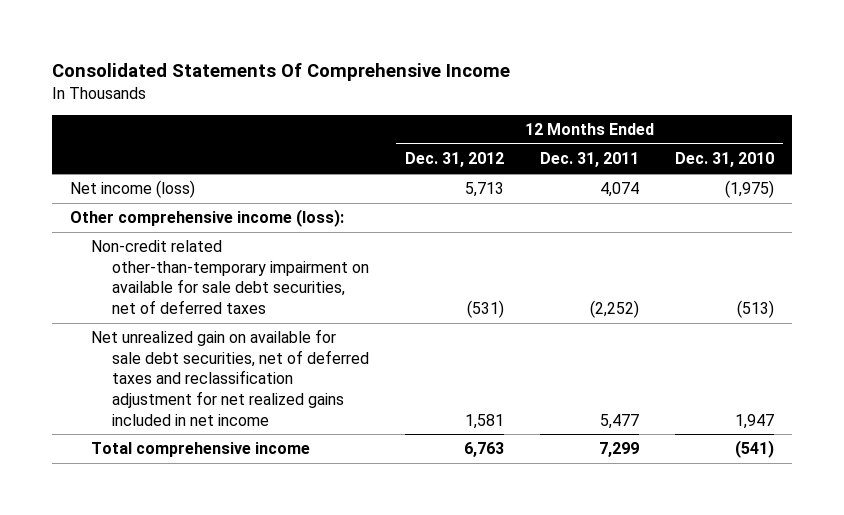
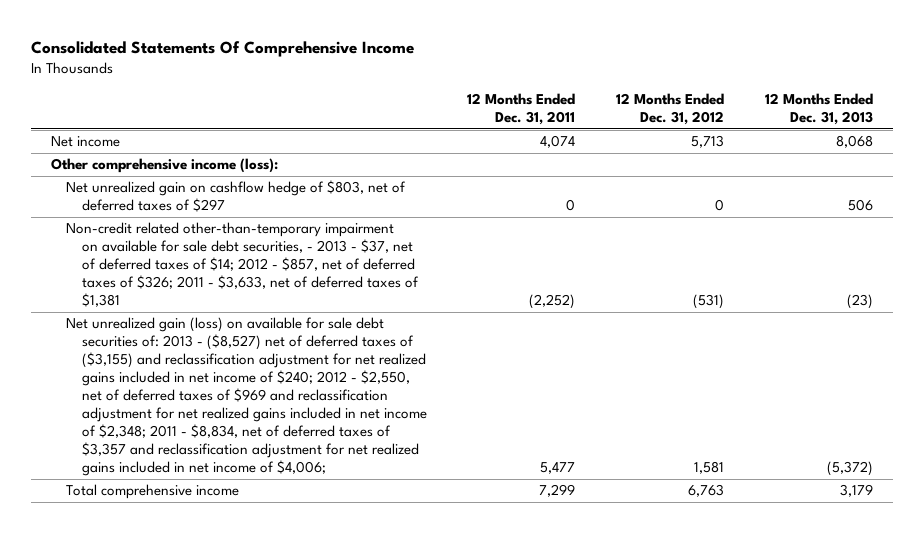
- | 12 Months Ended Dec. 31, 2012 | 12 Months Ended Dec. 31, 2011 | 12 Months Ended Dec. 31, 2010
+ | 12 Months Ended Dec. 31, 2011 | 12 Months Ended Dec. 31, 2012 | 12 Months Ended Dec. 31, 2013
- Net income (loss) | 5,713 | 4,074 | (1,975)
+ Net income | 4,074 | 5,713 | 8,068
- Non-credit related other-than-temporary impairment on available for sale debt securities, net of deferred taxes | (531) | (2,252) | (513)
- Net unrealized gain on available for sale debt securities, net of deferred taxes and reclassification adjustment for net realized gains included in net income | 1,581 | 5,477 | 1,947
+ Net unrealized gain on cashflow hedge of $803, net of deferred taxes of $297 | 0 | 0 | 506
+ Non-credit related other-than-temporary impairment on available for sale debt securities, - 2013 - $37, net of deferred taxes of $14; 2012 - $857, net of deferred taxes of $326; 2011 - $3,633, net of deferred taxes of $1,381 | (2,252) | (531) | (23)
+ Net unrealized gain (loss) on available for sale debt securities of: 2013 - ($8,527) net of deferred taxes of ($3,155) and reclassification adjustment for net realized gains included in net income of $240; 2012 - $2,550, net of deferred taxes of $969 and reclassification adjustment for net realized gains included in net income of $2,348; 2011 - $8,834, net of deferred taxes of $3,357 and reclassification adjustment for net realized gains included in net income of $4,006; | 5,477 | 1,581 | (5,372)

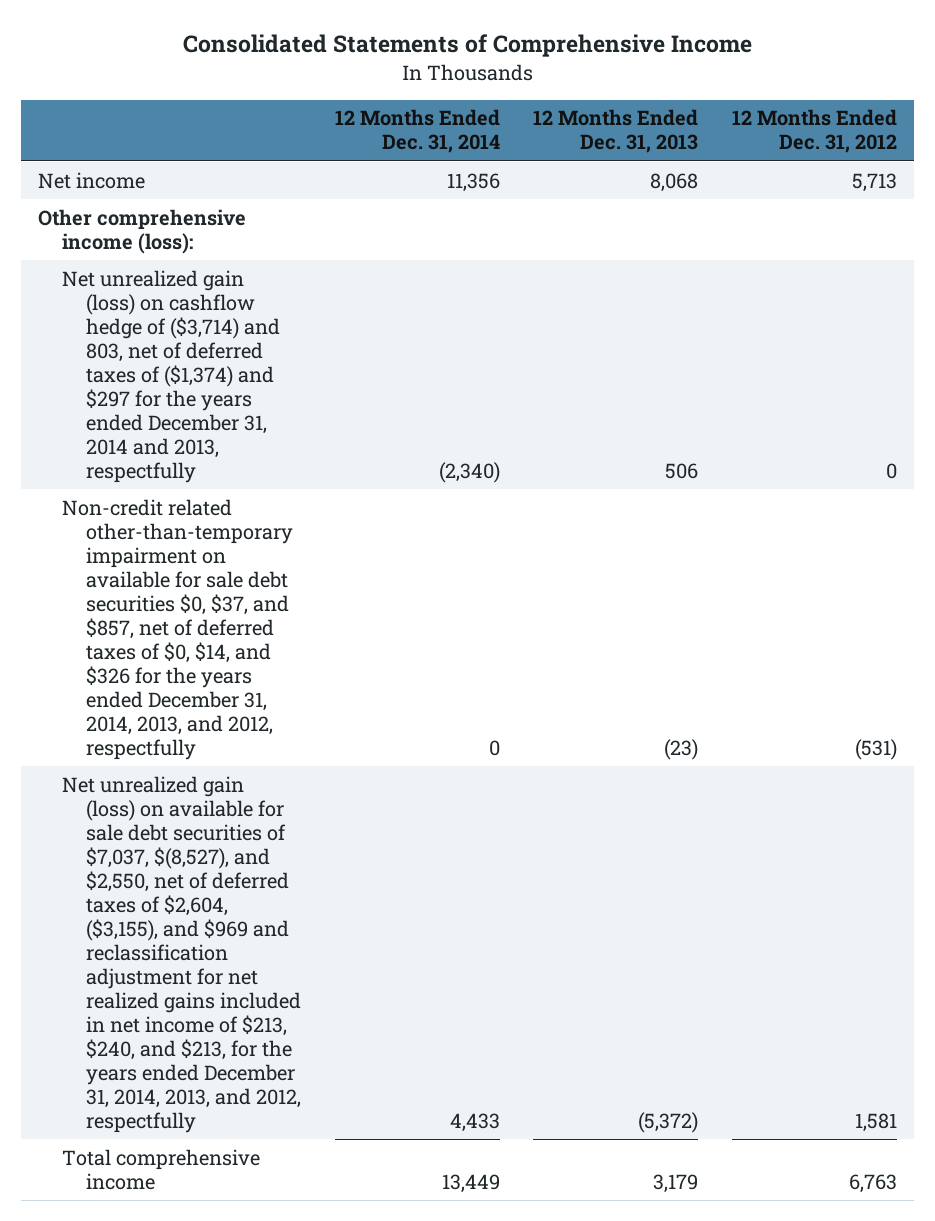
- Consolidated Statements Of Comprehensive Income
+ Consolidated Statements of Comprehensive Income
- | 12 Months Ended Dec. 31, 2011 | 12 Months Ended Dec. 31, 2012 | 12 Months Ended Dec. 31, 2013
+ | 12 Months Ended Dec. 31, 2014 | 12 Months Ended Dec. 31, 2013 | 12 Months Ended Dec. 31, 2012
- Net unrealized gain on cashflow hedge of $803, net of deferred taxes of $297 | 0 | 0 | 506
- Non-credit related other-than-temporary impairment on available for sale debt securities, - 2013 - $37, net of deferred taxes of $14; 2012 - $857, net of deferred taxes of $326; 2011 - $3,633, net of deferred taxes of $1,381 | (2,252) | (531) | (23)
- Net unrealized gain (loss) on available for sale debt securities of: 2013 - ($8,527) net of deferred taxes of ($3,155) and reclassification adjustment for net realized gains included in net income of $240; 2012 - $2,550, net of deferred taxes of $969 and reclassification adjustment for net realized gains included in net income of $2,348; 2011 - $8,834, net of deferred taxes of $3,357 and reclassification adjustment for net realized gains included in net income of $4,006; | 5,477 | 1,581 | (5,372)
+ Net unrealized gain (loss) on cashflow hedge of ($3,714) and 803, net of deferred taxes of ($1,374) and $297 for the years ended December 31, 2014 and 2013, respectfully | (2,340) | 506 | 0
+ Non-credit related other-than-temporary impairment on available for sale debt securities $0, $37, and $857, net of deferred taxes of $0, $14, and $326 for the years ended December 31, 2014, 2013, and 2012, respectfully | 0 | (23) | (531)
+ Net unrealized gain (loss) on available for sale debt securities of $7,037, $(8,527), and $2,550, net of deferred taxes of $2,604, ($3,155), and $969 and reclassification adjustment for net realized gains included in net income of $213, $240, and $213, for the years ended December 31, 2014, 2013, and 2012, respectfully | 4,433 | (5,372) | 1,581

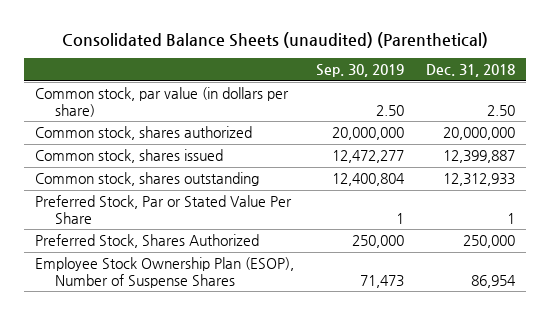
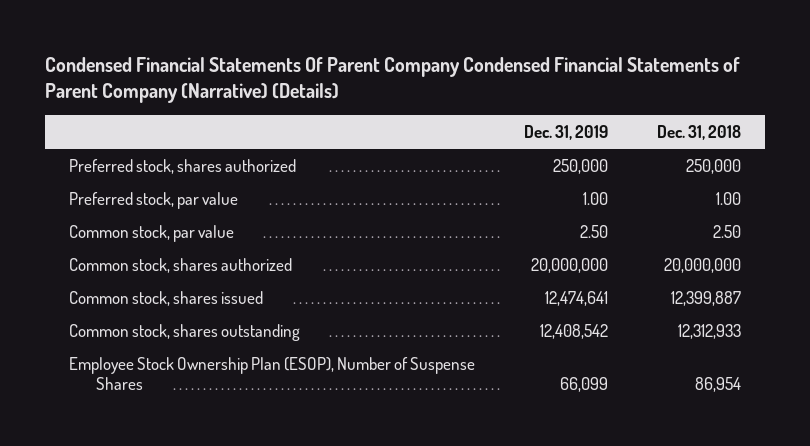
- Consolidated Balance Sheets (unaudited) (Parenthetical)
+ Condensed Financial Statements Of Parent Company Condensed Financial Statements of Parent Company (Narrative) (Details)
- | Sep. 30, 2019 | Dec. 31, 2018
+ | Dec. 31, 2019 | Dec. 31, 2018
- Common stock, par value (in dollars per share) | 2.50 | 2.50
+ Preferred stock, shares authorized | 250,000 | 250,000
+ Preferred stock, par value | 1.00 | 1.00
+ Common stock, par value | 2.50 | 2.50
- Preferred Stock, Par or Stated Value Per Share | 1 | 1
- Preferred Stock, Shares Authorized | 250,000 | 250,000

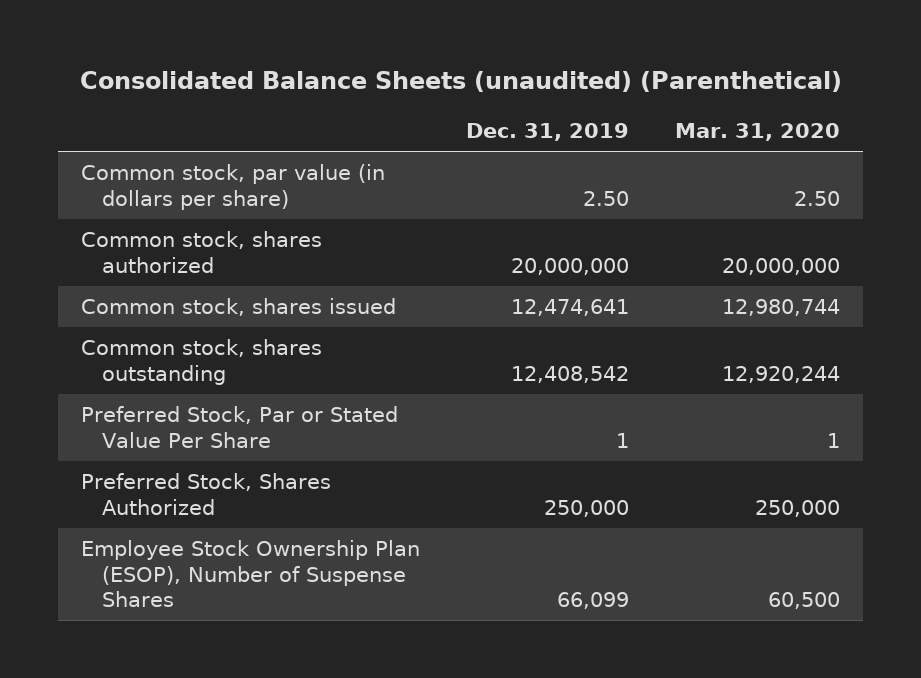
- Condensed Financial Statements Of Parent Company Condensed Financial Statements of Parent Company (Narrative) (Details)
+ Consolidated Balance Sheets (unaudited) (Parenthetical)
- | Dec. 31, 2019 | Dec. 31, 2018
+ | Dec. 31, 2019 | Mar. 31, 2020
- Preferred stock, shares authorized | 250,000 | 250,000
- Preferred stock, par value | 1.00 | 1.00
- Common stock, par value | 2.50 | 2.50
+ Common stock, par value (in dollars per share) | 2.50 | 2.50
+ Preferred Stock, Par or Stated Value Per Share | 1 | 1
+ Preferred Stock, Shares Authorized | 250,000 | 250,000

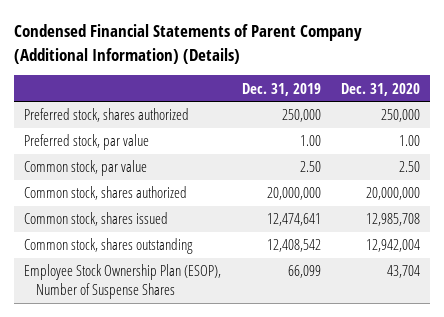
- Consolidated Balance Sheets (unaudited) (Parenthetical)
+ Condensed Financial Statements of Parent Company (Additional Information) (Details)
- | Dec. 31, 2019 | Mar. 31, 2020
+ | Dec. 31, 2019 | Dec. 31, 2020
- Common stock, par value (in dollars per share) | 2.50 | 2.50
+ Preferred stock, shares authorized | 250,000 | 250,000
+ Preferred stock, par value | 1.00 | 1.00
+ Common stock, par value | 2.50 | 2.50
- Preferred Stock, Par or Stated Value Per Share | 1 | 1
- Preferred Stock, Shares Authorized | 250,000 | 250,000

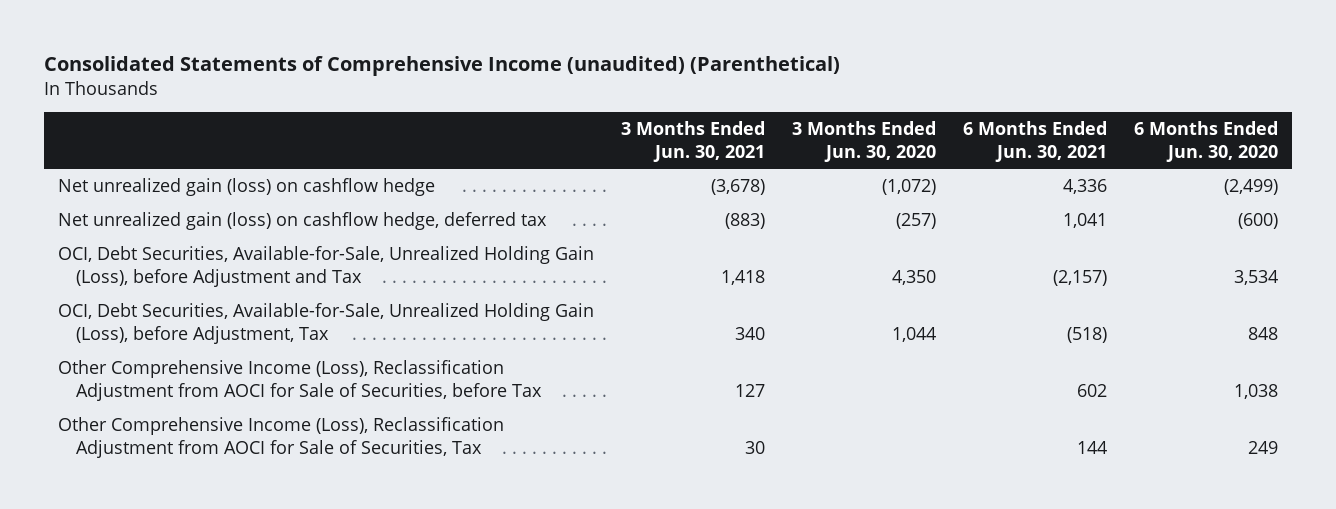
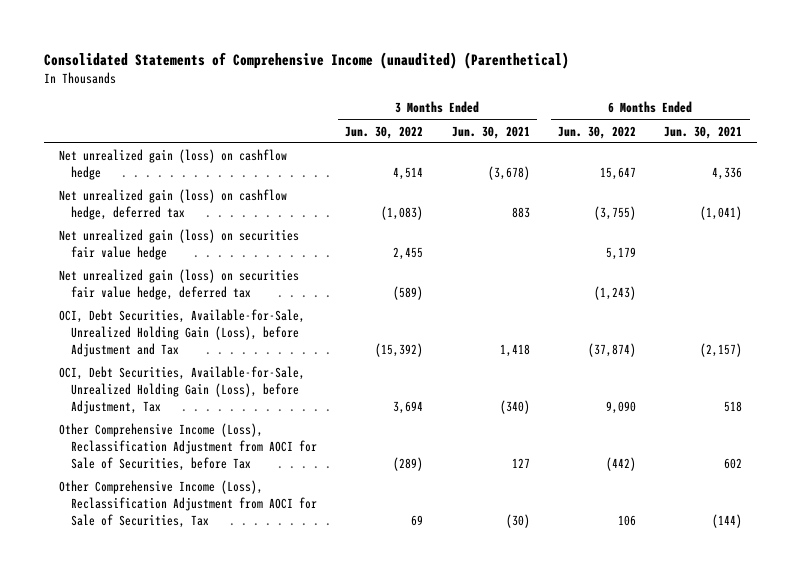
- | 3 Months Ended Jun. 30, 2021 | 3 Months Ended Jun. 30, 2020 | 6 Months Ended Jun. 30, 2021 | 6 Months Ended Jun. 30, 2020
+ | 3 Months Ended Jun. 30, 2022 | 3 Months Ended Jun. 30, 2021 | 6 Months Ended Jun. 30, 2022 | 6 Months Ended Jun. 30, 2021
- Net unrealized gain (loss) on cashflow hedge, deferred tax | (883) | (257) | 1,041 | (600)
+ Net unrealized gain (loss) on cashflow hedge, deferred tax | (1,083) | 883 | (3,755) | (1,041)
+ Net unrealized gain (loss) on securities fair value hedge | 2,455 | | 5,179 |
+ Net unrealized gain (loss) on securities fair value hedge, deferred tax | (589) | | (1,243) |
- OCI, Debt Securities, Available-for-Sale, Unrealized Holding Gain (Loss), before Adjustment, Tax | 340 | 1,044 | (518) | 848
+ OCI, Debt Securities, Available-for-Sale, Unrealized Holding Gain (Loss), before Adjustment, Tax | 3,694 | (340) | 9,090 | 518
- Other Comprehensive Income (Loss), Reclassification Adjustment from AOCI for Sale of Securities, Tax | 30 | | 144 | 249
+ Other Comprehensive Income (Loss), Reclassification Adjustment from AOCI for Sale of Securities, Tax | 69 | (30) | 106 | (144)

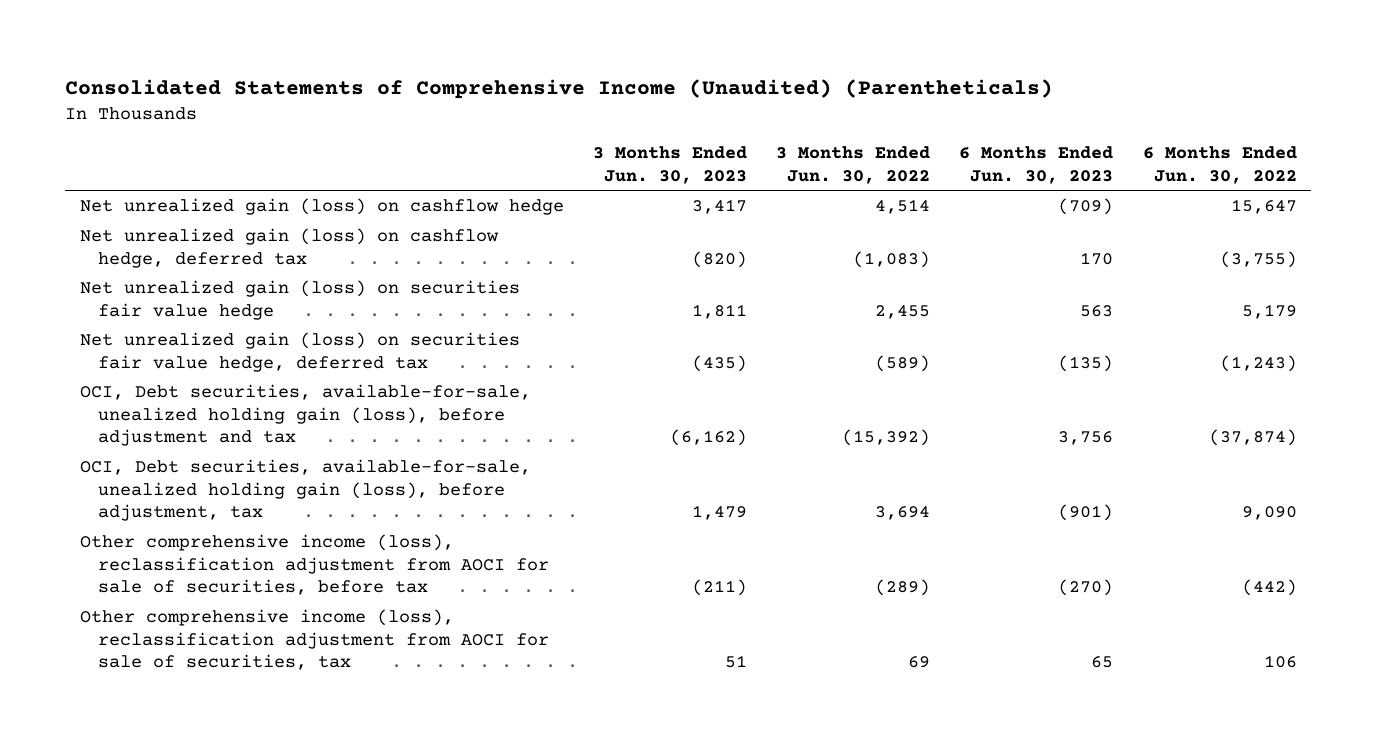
- Consolidated Statements of Comprehensive Income (unaudited) (Parenthetical)
+ Consolidated Statements of Comprehensive Income (Unaudited) (Parentheticals)
- | 3 Months Ended Jun. 30, 2022 | 3 Months Ended Jun. 30, 2021 | 6 Months Ended Jun. 30, 2022 | 6 Months Ended Jun. 30, 2021
+ | 3 Months Ended Jun. 30, 2023 | 3 Months Ended Jun. 30, 2022 | 6 Months Ended Jun. 30, 2023 | 6 Months Ended Jun. 30, 2022
- OCI, Debt Securities, Available-for-Sale, Unrealized Holding Gain (Loss), before Adjustment and Tax | (15,392) | 1,418 | (37,874) | (2,157)
- OCI, Debt Securities, Available-for-Sale, Unrealized Holding Gain (Loss), before Adjustment, Tax | 3,694 | (340) | 9,090 | 518
- Other Comprehensive Income (Loss), Reclassification Adjustment from AOCI for Sale of Securities, before Tax | (289) | 127 | (442) | 602
- Other Comprehensive Income (Loss), Reclassification Adjustment from AOCI for Sale of Securities, Tax | 69 | (30) | 106 | (144)
+ OCI, Debt securities, available-for-sale, unealized holding gain (loss), before adjustment and tax | (6,162) | (15,392) | 3,756 | (37,874)
+ OCI, Debt securities, available-for-sale, unealized holding gain (loss), before adjustment, tax | 1,479 | 3,694 | (901) | 9,090
+ Other comprehensive income (loss), reclassification adjustment from AOCI for sale of securities, before tax | (211) | (289) | (270) | (442)
+ Other comprehensive income (loss), reclassification adjustment from AOCI for sale of securities, tax | 51 | 69 | 65 | 106

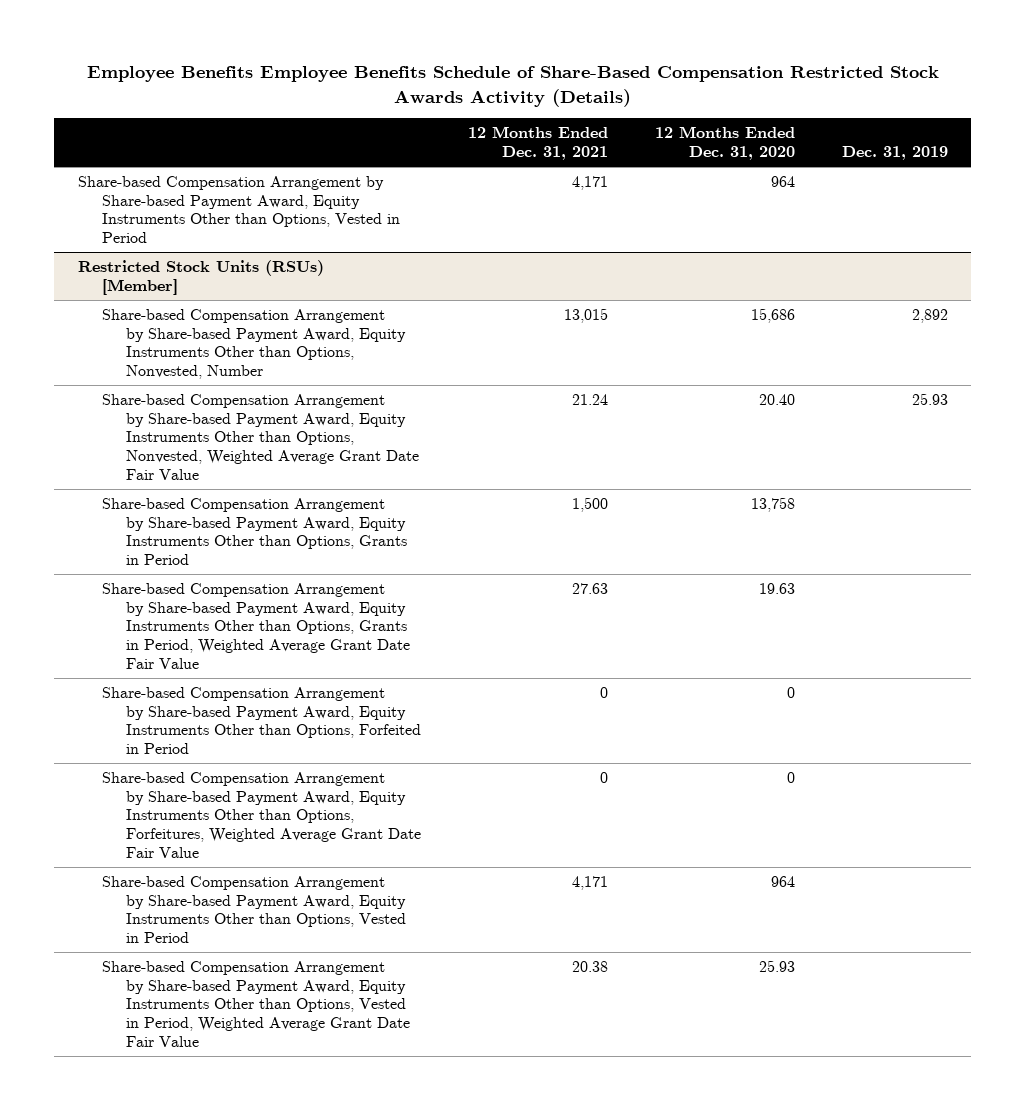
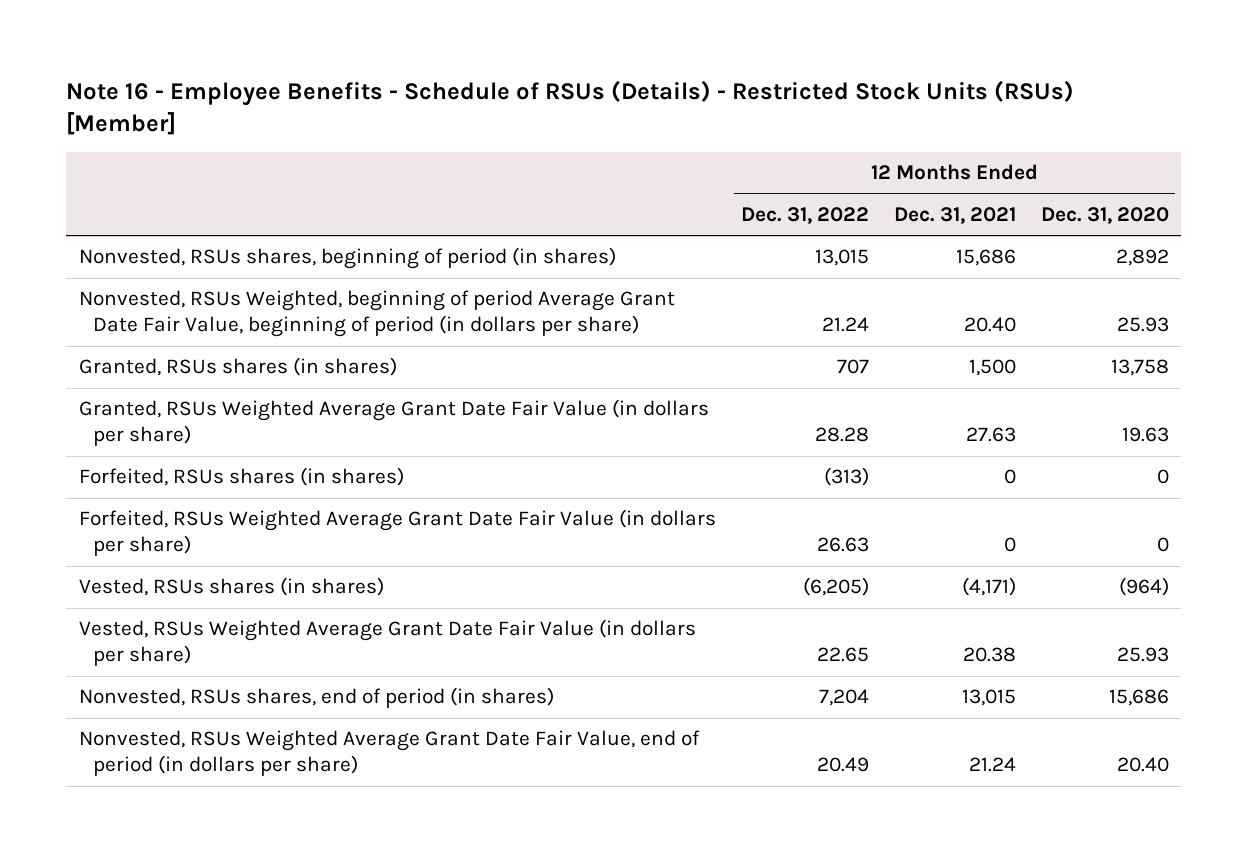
- Employee Benefits Employee Benefits Schedule of Share-Based Compensation Restricted Stock Awards Activity (Details)
+ Note 16 - Employee Benefits - Schedule of RSUs (Details) - Restricted Stock Units (RSUs) [Member]
- | 12 Months Ended Dec. 31, 2021 | 12 Months Ended Dec. 31, 2020 | Dec. 31, 2019
+ | 12 Months Ended Dec. 31, 2022 | 12 Months Ended Dec. 31, 2021 | 12 Months Ended Dec. 31, 2020
- Share-based Compensation Arrangement by Share-based Payment Award, Equity Instruments Other than Options, Vested in Period | 4,171 | 964 |
- Restricted Stock Units (RSUs) [Member]
- Share-based Compensation Arrangement by Share-based Payment Award, Equity Instruments Other than Options, Nonvested, Number | 13,015 | 15,686 | 2,892
- Share-based Compensation Arrangement by Share-based Payment Award, Equity Instruments Other than Options, Nonvested, Weighted Average Grant Date Fair Value | 21.24 | 20.40 | 25.93
- Share-based Compensation Arrangement by Share-based Payment Award, Equity Instruments Other than Options, Grants in Period | 1,500 | 13,758 |
- Share-based Compensation Arrangement by Share-based Payment Award, Equity Instruments Other than Options, Grants in Period, Weighted Average Grant Date Fair Value | 27.63 | 19.63 |
- Share-based Compensation Arrangement by Share-based Payment Award, Equity Instruments Other than Options, Forfeited in Period | 0 | 0 |
- Share-based Compensation Arrangement by Share-based Payment Award, Equity Instruments Other than Options, Forfeitures, Weighted Average Grant Date Fair Value | 0 | 0 |
- Share-based Compensation Arrangement by Share-based Payment Award, Equity Instruments Other than Options, Vested in Period | 4,171 | 964 |
- Share-based Compensation Arrangement by Share-based Payment Award, Equity Instruments Other than Options, Vested in Period, Weighted Average Grant Date Fair Value | 20.38 | 25.93 |
+ Nonvested, RSUs shares, beginning of period (in shares) | 13,015 | 15,686 | 2,892
+ Nonvested, RSUs Weighted, beginning of period Average Grant Date Fair Value, beginning of period (in dollars per share) | 21.24 | 20.40 | 25.93
+ Granted, RSUs shares (in shares) | 707 | 1,500 | 13,758
+ Granted, RSUs Weighted Average Grant Date Fair Value (in dollars per share) | 28.28 | 27.63 | 19.63
+ Forfeited, RSUs shares (in shares) | (313) | 0 | 0
+ Forfeited, RSUs Weighted Average Grant Date Fair Value (in dollars per share) | 26.63 | 0 | 0
+ Vested, RSUs shares (in shares) | (6,205) | (4,171) | (964)
+ Vested, RSUs Weighted Average Grant Date Fair Value (in dollars per share) | 22.65 | 20.38 | 25.93
+ Nonvested, RSUs shares, end of period (in shares) | 7,204 | 13,015 | 15,686
+ Nonvested, RSUs Weighted Average Grant Date Fair Value, end of period (in dollars per share) | 20.49 | 21.24 | 20.40

